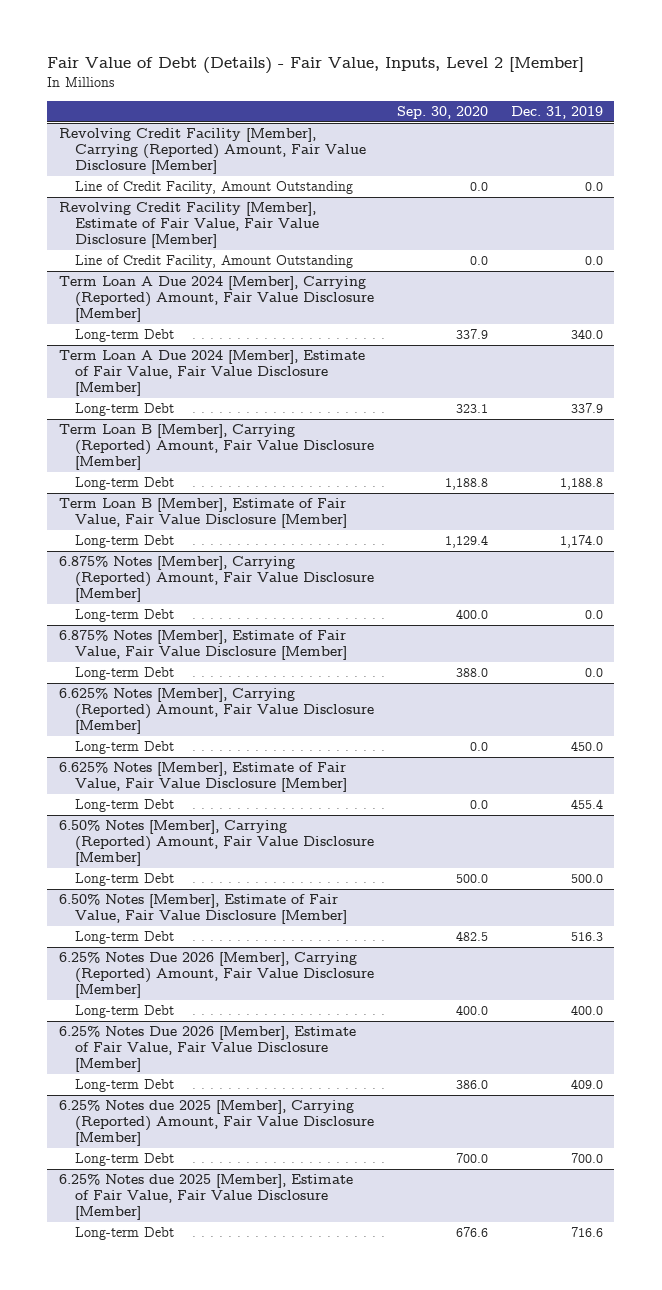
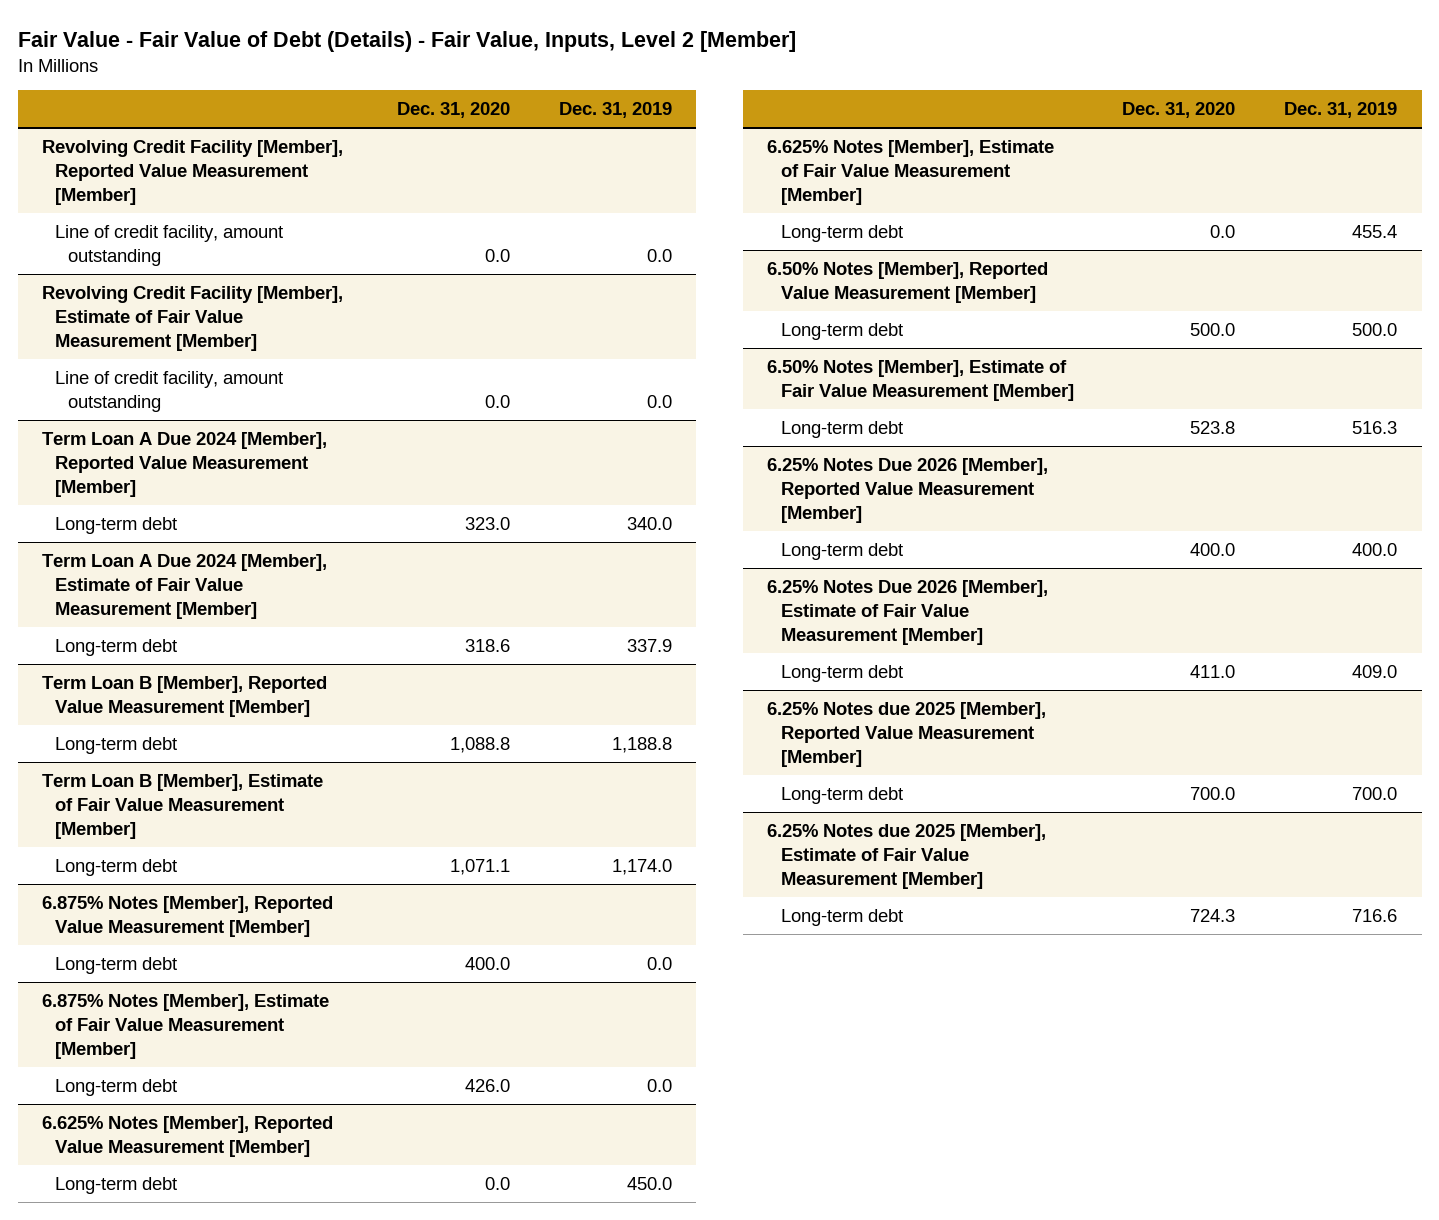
- Fair Value of Debt (Details) - Fair Value, Inputs, Level 2 [Member]
+ Fair Value - Fair Value of Debt (Details) - Fair Value, Inputs, Level 2 [Member]
- | Sep. 30, 2020 | Dec. 31, 2019
+ | Dec. 31, 2020 | Dec. 31, 2019
- Revolving Credit Facility [Member], Carrying (Reported) Amount, Fair Value Disclosure [Member]
- Line of Credit Facility, Amount Outstanding | 0.0 | 0.0
- Revolving Credit Facility [Member], Estimate of Fair Value, Fair Value Disclosure [Member]
- Line of Credit Facility, Amount Outstanding | 0.0 | 0.0
- Term Loan A Due 2024 [Member], Carrying (Reported) Amount, Fair Value Disclosure [Member]
- Long-term Debt | 337.9 | 340.0
- Term Loan A Due 2024 [Member], Estimate of Fair Value, Fair Value Disclosure [Member]
- Long-term Debt | 323.1 | 337.9
- Term Loan B [Member], Carrying (Reported) Amount, Fair Value Disclosure [Member]
- Long-term Debt | 1,188.8 | 1,188.8
- Term Loan B [Member], Estimate of Fair Value, Fair Value Disclosure [Member]
- Long-term Debt | 1,129.4 | 1,174.0
- 6.875% Notes [Member], Carrying (Reported) Amount, Fair Value Disclosure [Member]
- Long-term Debt | 400.0 | 0.0
- 6.875% Notes [Member], Estimate of Fair Value, Fair Value Disclosure [Member]
- Long-term Debt | 388.0 | 0.0
- 6.625% Notes [Member], Carrying (Reported) Amount, Fair Value Disclosure [Member]
- Long-term Debt | 0.0 | 450.0
- 6.625% Notes [Member], Estimate of Fair Value, Fair Value Disclosure [Member]
- Long-term Debt | 0.0 | 455.4
- 6.50% Notes [Member], Carrying (Reported) Amount, Fair Value Disclosure [Member]
- Long-term Debt | 500.0 | 500.0
- 6.50% Notes [Member], Estimate of Fair Value, Fair Value Disclosure [Member]
- Long-term Debt | 482.5 | 516.3
- 6.25% Notes Due 2026 [Member], Carrying (Reported) Amount, Fair Value Disclosure [Member]
- Long-term Debt | 400.0 | 400.0
- 6.25% Notes Due 2026 [Member], Estimate of Fair Value, Fair Value Disclosure [Member]
- Long-term Debt | 386.0 | 409.0
- 6.25% Notes due 2025 [Member], Carrying (Reported) Amount, Fair Value Disclosure [Member]
- Long-term Debt | 700.0 | 700.0
- 6.25% Notes due 2025 [Member], Estimate of Fair Value, Fair Value Disclosure [Member]
- Long-term Debt | 676.6 | 716.6
+ Revolving Credit Facility [Member], Reported Value Measurement [Member]
+ Line of credit facility, amount outstanding | 0.0 | 0.0
+ Revolving Credit Facility [Member], Estimate of Fair Value Measurement [Member]
+ Line of credit facility, amount outstanding | 0.0 | 0.0
+ Term Loan A Due 2024 [Member], Reported Value Measurement [Member]
+ Long-term debt | 323.0 | 340.0
+ Term Loan A Due 2024 [Member], Estimate of Fair Value Measurement [Member]
+ Long-term debt | 318.6 | 337.9
+ Term Loan B [Member], Reported Value Measurement [Member]
+ Long-term debt | 1,088.8 | 1,188.8
+ Term Loan B [Member], Estimate of Fair Value Measurement [Member]
+ Long-term debt | 1,071.1 | 1,174.0
+ 6.875% Notes [Member], Reported Value Measurement [Member]
+ Long-term debt | 400.0 | 0.0
+ 6.875% Notes [Member], Estimate of Fair Value Measurement [Member]
+ Long-term debt | 426.0 | 0.0
+ 6.625% Notes [Member], Reported Value Measurement [Member]
+ Long-term debt | 0.0 | 450.0
+ 6.625% Notes [Member], Estimate of Fair Value Measurement [Member]
+ Long-term debt | 0.0 | 455.4
+ 6.50% Notes [Member], Reported Value Measurement [Member]
+ Long-term debt | 500.0 | 500.0
+ 6.50% Notes [Member], Estimate of Fair Value Measurement [Member]
+ Long-term debt | 523.8 | 516.3
+ 6.25% Notes Due 2026 [Member], Reported Value Measurement [Member]
+ Long-term debt | 400.0 | 400.0
+ 6.25% Notes Due 2026 [Member], Estimate of Fair Value Measurement [Member]
+ Long-term debt | 411.0 | 409.0
+ 6.25% Notes due 2025 [Member], Reported Value Measurement [Member]
+ Long-term debt | 700.0 | 700.0
+ 6.25% Notes due 2025 [Member], Estimate of Fair Value Measurement [Member]
+ Long-term debt | 724.3 | 716.6

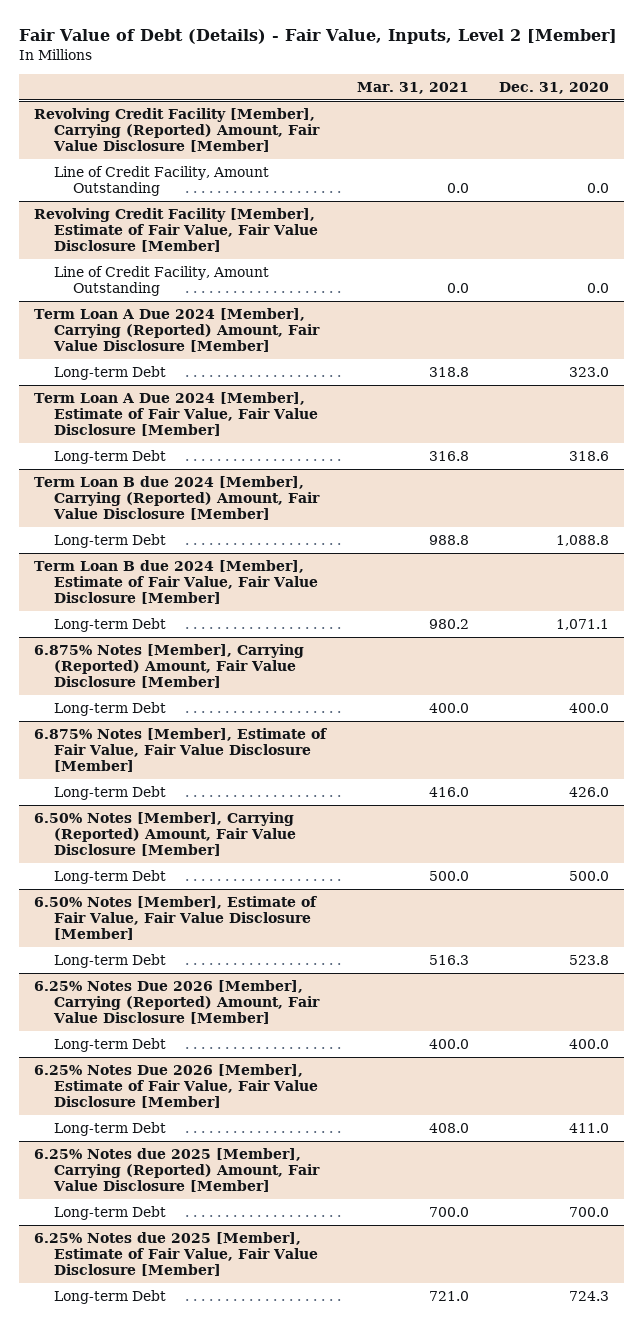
- Fair Value - Fair Value of Debt (Details) - Fair Value, Inputs, Level 2 [Member]
+ Fair Value of Debt (Details) - Fair Value, Inputs, Level 2 [Member]
- | Dec. 31, 2020 | Dec. 31, 2019
+ | Mar. 31, 2021 | Dec. 31, 2020
- Revolving Credit Facility [Member], Reported Value Measurement [Member]
- Line of credit facility, amount outstanding | 0.0 | 0.0
- Revolving Credit Facility [Member], Estimate of Fair Value Measurement [Member]
- Line of credit facility, amount outstanding | 0.0 | 0.0
- Term Loan A Due 2024 [Member], Reported Value Measurement [Member]
- Long-term debt | 323.0 | 340.0
- Term Loan A Due 2024 [Member], Estimate of Fair Value Measurement [Member]
- Long-term debt | 318.6 | 337.9
- Term Loan B [Member], Reported Value Measurement [Member]
- Long-term debt | 1,088.8 | 1,188.8
- Term Loan B [Member], Estimate of Fair Value Measurement [Member]
- Long-term debt | 1,071.1 | 1,174.0
- 6.875% Notes [Member], Reported Value Measurement [Member]
- Long-term debt | 400.0 | 0.0
- 6.875% Notes [Member], Estimate of Fair Value Measurement [Member]
- Long-term debt | 426.0 | 0.0
- 6.625% Notes [Member], Reported Value Measurement [Member]
- Long-term debt | 0.0 | 450.0
- 6.625% Notes [Member], Estimate of Fair Value Measurement [Member]
- Long-term debt | 0.0 | 455.4
- 6.50% Notes [Member], Reported Value Measurement [Member]
- Long-term debt | 500.0 | 500.0
- 6.50% Notes [Member], Estimate of Fair Value Measurement [Member]
- Long-term debt | 523.8 | 516.3
- 6.25% Notes Due 2026 [Member], Reported Value Measurement [Member]
- Long-term debt | 400.0 | 400.0
- 6.25% Notes Due 2026 [Member], Estimate of Fair Value Measurement [Member]
- Long-term debt | 411.0 | 409.0
- 6.25% Notes due 2025 [Member], Reported Value Measurement [Member]
- Long-term debt | 700.0 | 700.0
- 6.25% Notes due 2025 [Member], Estimate of Fair Value Measurement [Member]
- Long-term debt | 724.3 | 716.6
+ Revolving Credit Facility [Member], Carrying (Reported) Amount, Fair Value Disclosure [Member]
+ Line of Credit Facility, Amount Outstanding | 0.0 | 0.0
+ Revolving Credit Facility [Member], Estimate of Fair Value, Fair Value Disclosure [Member]
+ Line of Credit Facility, Amount Outstanding | 0.0 | 0.0
+ Term Loan A Due 2024 [Member], Carrying (Reported) Amount, Fair Value Disclosure [Member]
+ Long-term Debt | 318.8 | 323.0
+ Term Loan A Due 2024 [Member], Estimate of Fair Value, Fair Value Disclosure [Member]
+ Long-term Debt | 316.8 | 318.6
+ Term Loan B due 2024 [Member], Carrying (Reported) Amount, Fair Value Disclosure [Member]
+ Long-term Debt | 988.8 | 1,088.8
+ Term Loan B due 2024 [Member], Estimate of Fair Value, Fair Value Disclosure [Member]
+ Long-term Debt | 980.2 | 1,071.1
+ 6.875% Notes [Member], Carrying (Reported) Amount, Fair Value Disclosure [Member]
+ Long-term Debt | 400.0 | 400.0
+ 6.875% Notes [Member], Estimate of Fair Value, Fair Value Disclosure [Member]
+ Long-term Debt | 416.0 | 426.0
+ 6.50% Notes [Member], Carrying (Reported) Amount, Fair Value Disclosure [Member]
+ Long-term Debt | 500.0 | 500.0
+ 6.50% Notes [Member], Estimate of Fair Value, Fair Value Disclosure [Member]
+ Long-term Debt | 516.3 | 523.8
+ 6.25% Notes Due 2026 [Member], Carrying (Reported) Amount, Fair Value Disclosure [Member]
+ Long-term Debt | 400.0 | 400.0
+ 6.25% Notes Due 2026 [Member], Estimate of Fair Value, Fair Value Disclosure [Member]
+ Long-term Debt | 408.0 | 411.0
+ 6.25% Notes due 2025 [Member], Carrying (Reported) Amount, Fair Value Disclosure [Member]
+ Long-term Debt | 700.0 | 700.0
+ 6.25% Notes due 2025 [Member], Estimate of Fair Value, Fair Value Disclosure [Member]
+ Long-term Debt | 721.0 | 724.3

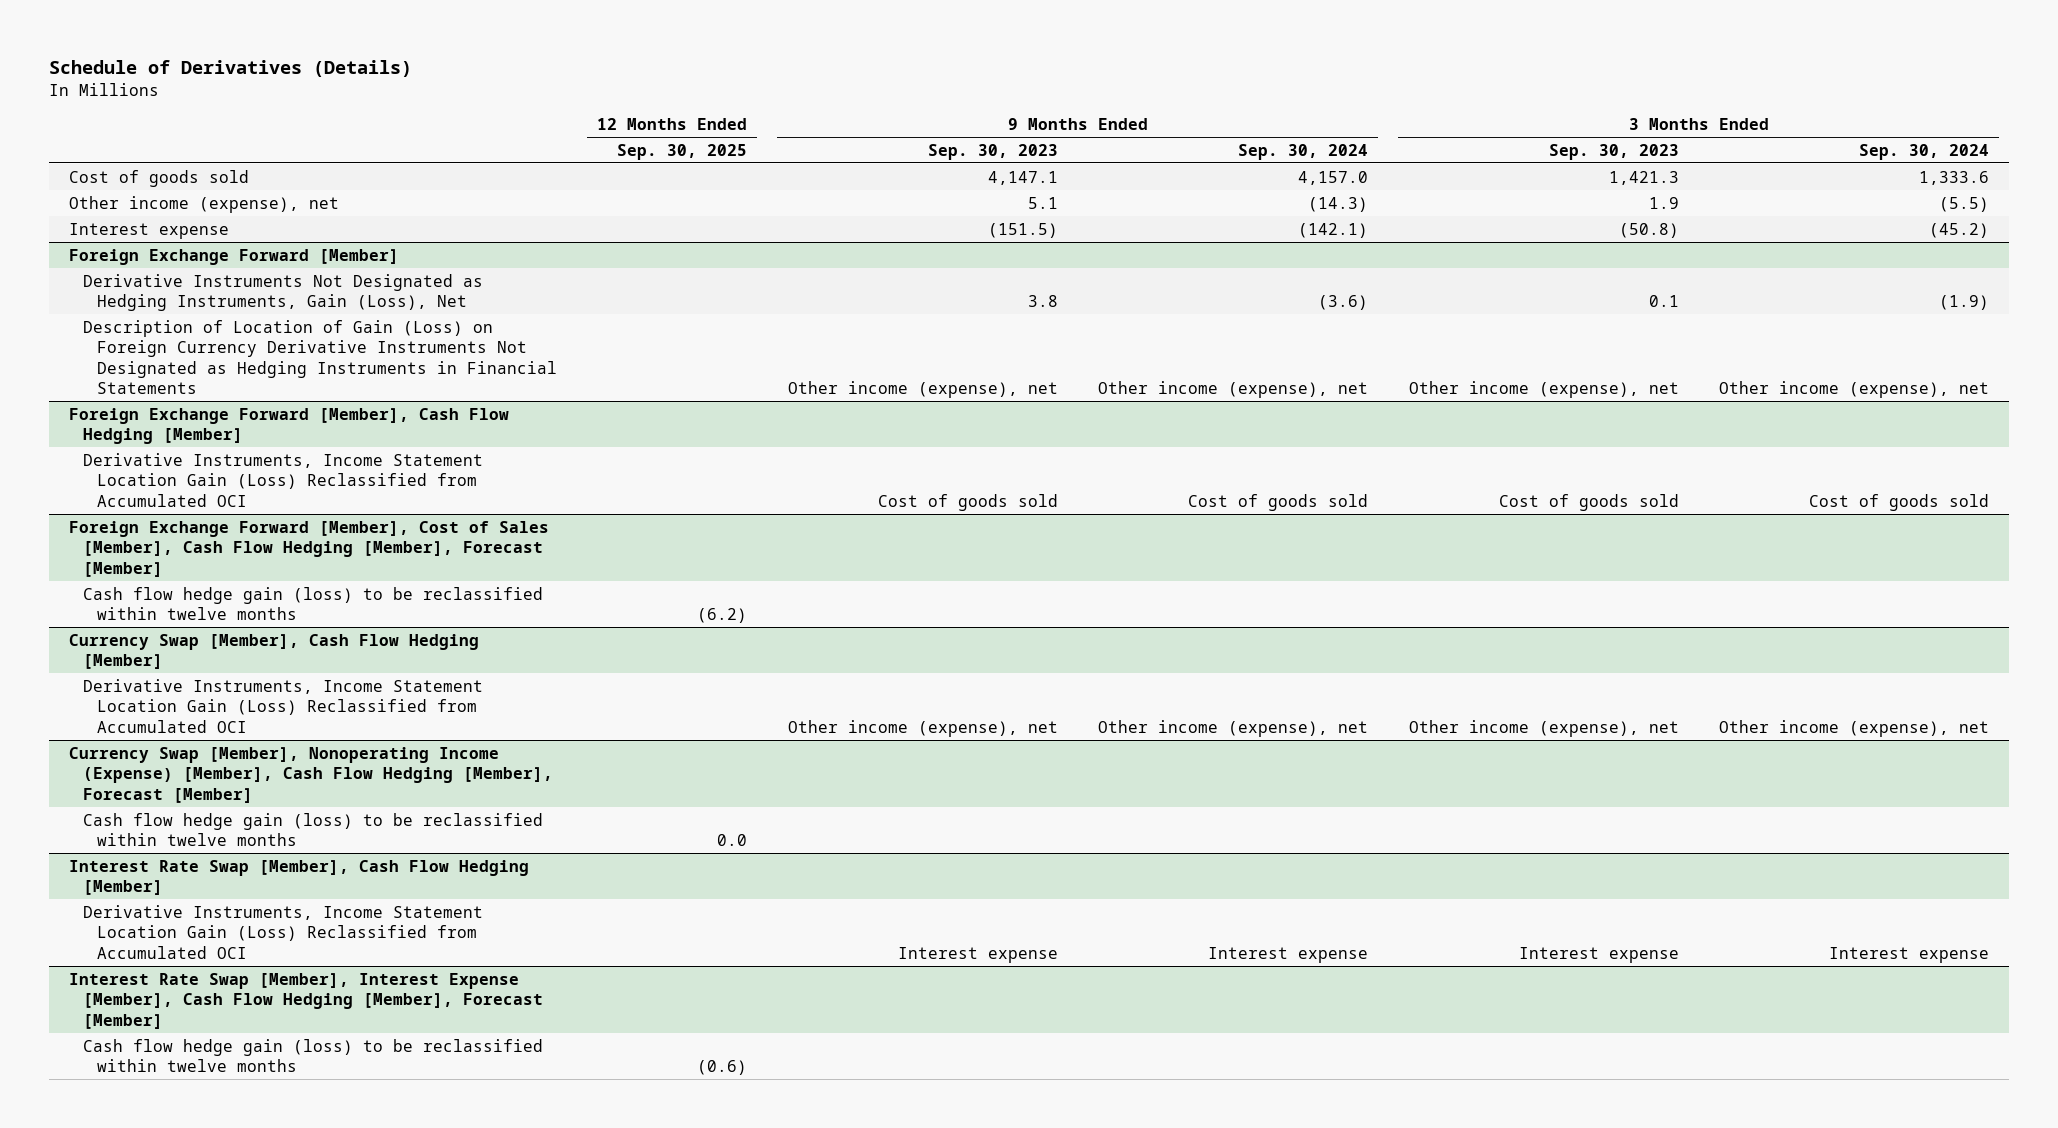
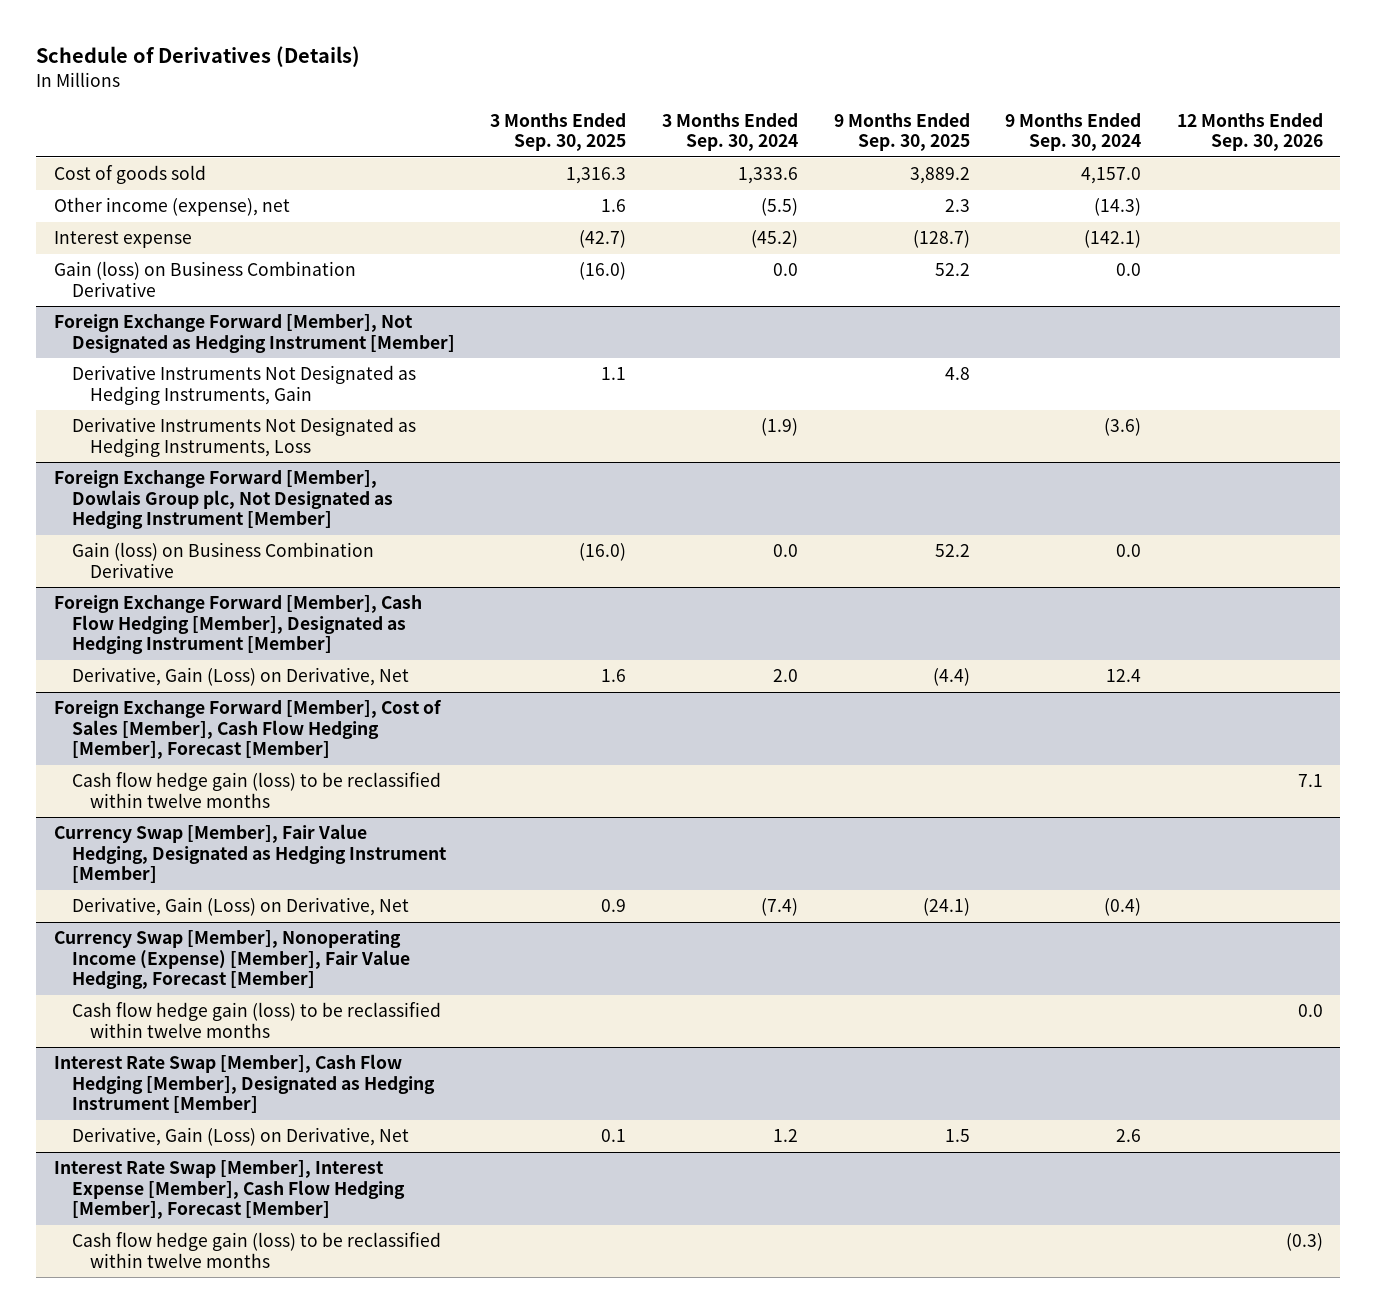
- | 12 Months Ended Sep. 30, 2025 | 9 Months Ended Sep. 30, 2023 | 9 Months Ended Sep. 30, 2024 | 3 Months Ended Sep. 30, 2023 | 3 Months Ended Sep. 30, 2024
+ | 3 Months Ended Sep. 30, 2025 | 3 Months Ended Sep. 30, 2024 | 9 Months Ended Sep. 30, 2025 | 9 Months Ended Sep. 30, 2024 | 12 Months Ended Sep. 30, 2026
- Foreign Exchange Forward [Member]
- Derivative Instruments Not Designated as Hedging Instruments, Gain (Loss), Net | | 3.8 | (3.6) | 0.1 | (1.9)
- Description of Location of Gain (Loss) on Foreign Currency Derivative Instruments Not Designated as Hedging Instruments in Financial Statements | | Other income (expense), net | Other income (expense), net | Other income (expense), net | Other income (expense), net
- Foreign Exchange Forward [Member], Cash Flow Hedging [Member]
- Derivative Instruments, Income Statement Location Gain (Loss) Reclassified from Accumulated OCI | | Cost of goods sold | Cost of goods sold | Cost of goods sold | Cost of goods sold
+ Gain (loss) on Business Combination Derivative | (16.0) | 0.0 | 52.2 | 0.0 |
+ Foreign Exchange Forward [Member], Not Designated as Hedging Instrument [Member]
+ Derivative Instruments Not Designated as Hedging Instruments, Gain | 1.1 | | 4.8 | |
+ Derivative Instruments Not Designated as Hedging Instruments, Loss | | (1.9) | | (3.6) |
+ Foreign Exchange Forward [Member], Dowlais Group plc, Not Designated as Hedging Instrument [Member]
+ Gain (loss) on Business Combination Derivative | (16.0) | 0.0 | 52.2 | 0.0 |
+ Foreign Exchange Forward [Member], Cash Flow Hedging [Member], Designated as Hedging Instrument [Member]
+ Derivative, Gain (Loss) on Derivative, Net | 1.6 | 2.0 | (4.4) | 12.4 |
- Currency Swap [Member], Cash Flow Hedging [Member]
- Derivative Instruments, Income Statement Location Gain (Loss) Reclassified from Accumulated OCI | | Other income (expense), net | Other income (expense), net | Other income (expense), net | Other income (expense), net
- Currency Swap [Member], Nonoperating Income (Expense) [Member], Cash Flow Hedging [Member], Forecast [Member]
+ Currency Swap [Member], Fair Value Hedging, Designated as Hedging Instrument [Member]
+ Derivative, Gain (Loss) on Derivative, Net | 0.9 | (7.4) | (24.1) | (0.4) |
+ Currency Swap [Member], Nonoperating Income (Expense) [Member], Fair Value Hedging, Forecast [Member]
- Interest Rate Swap [Member], Cash Flow Hedging [Member]
- Derivative Instruments, Income Statement Location Gain (Loss) Reclassified from Accumulated OCI | | Interest expense | Interest expense | Interest expense | Interest expense
+ Interest Rate Swap [Member], Cash Flow Hedging [Member], Designated as Hedging Instrument [Member]
+ Derivative, Gain (Loss) on Derivative, Net | 0.1 | 1.2 | 1.5 | 2.6 |

